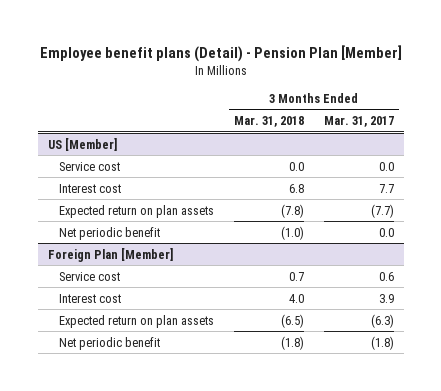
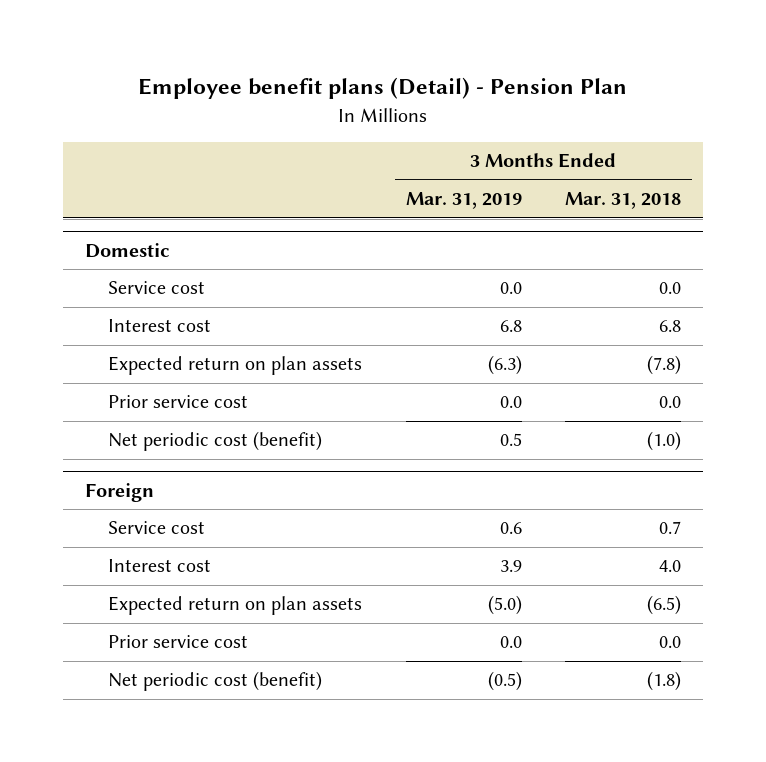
- Employee benefit plans (Detail) - Pension Plan [Member]
+ Employee benefit plans (Detail) - Pension Plan
- | 3 Months Ended Mar. 31, 2018 | 3 Months Ended Mar. 31, 2017
+ | 3 Months Ended Mar. 31, 2019 | 3 Months Ended Mar. 31, 2018
- US [Member]
+ Domestic
- Net periodic benefit | (1.0) | 0.0
- Foreign Plan [Member]
+ Prior service cost | 0.0 | 0.0
+ Net periodic cost (benefit) | 0.5 | (1.0)
+ Foreign
- Net periodic benefit | (1.8) | (1.8)
+ Prior service cost | 0.0 | 0.0
+ Net periodic cost (benefit) | (0.5) | (1.8)

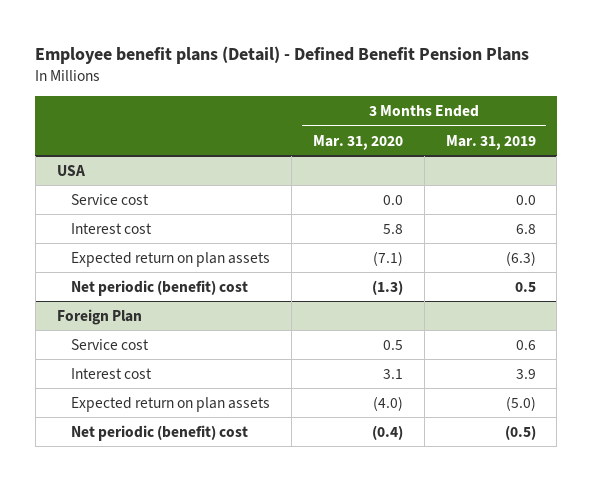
- Employee benefit plans (Detail) - Pension Plan
+ Employee benefit plans (Detail) - Defined Benefit Pension Plans
- | 3 Months Ended Mar. 31, 2019 | 3 Months Ended Mar. 31, 2018
+ | 3 Months Ended Mar. 31, 2020 | 3 Months Ended Mar. 31, 2019
- Domestic
+ USA
- Prior service cost | 0.0 | 0.0
- Net periodic cost (benefit) | 0.5 | (1.0)
- Foreign
+ Net periodic (benefit) cost | (1.3) | 0.5
+ Foreign Plan
- Prior service cost | 0.0 | 0.0
- Net periodic cost (benefit) | (0.5) | (1.8)
+ Net periodic (benefit) cost | (0.4) | (0.5)

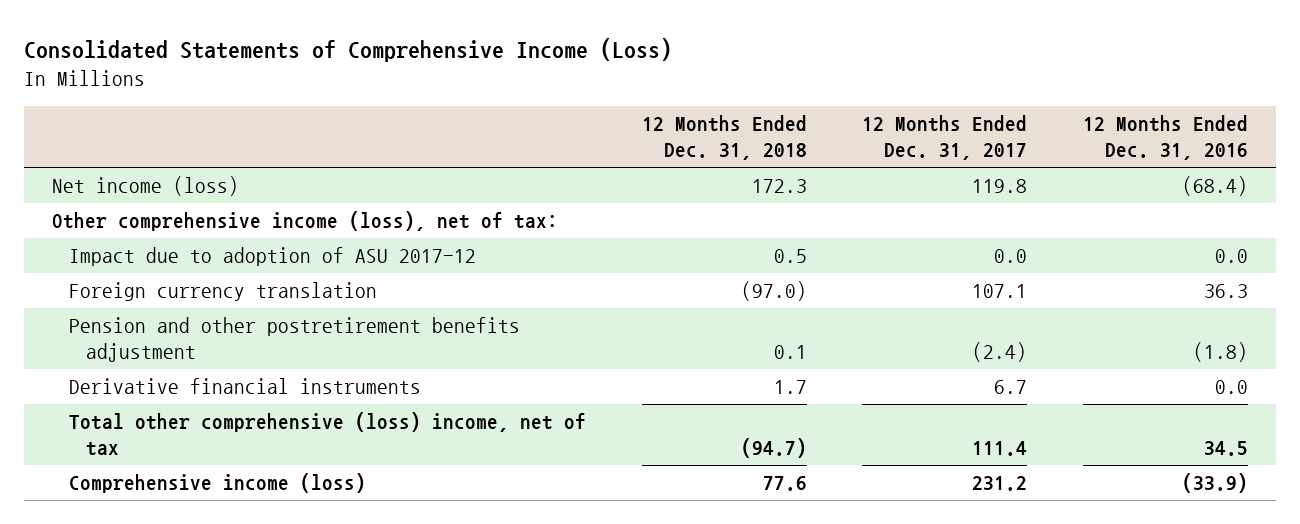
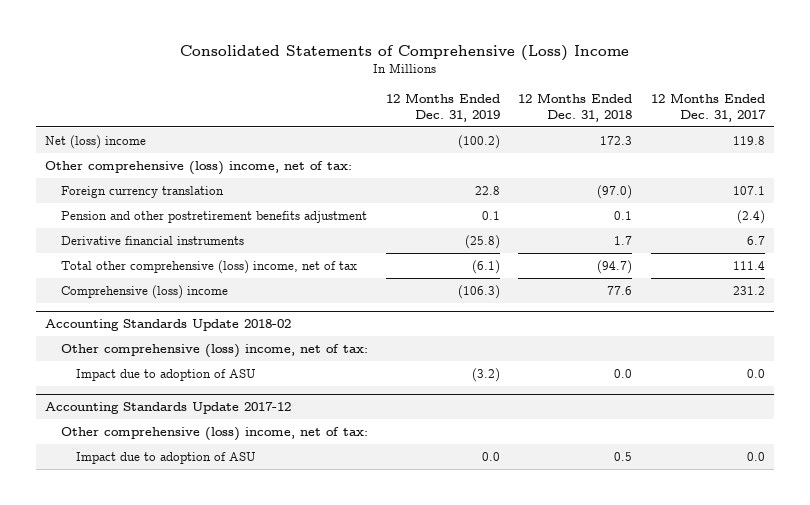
- Consolidated Statements of Comprehensive Income (Loss)
+ Consolidated Statements of Comprehensive (Loss) Income
- | 12 Months Ended Dec. 31, 2018 | 12 Months Ended Dec. 31, 2017 | 12 Months Ended Dec. 31, 2016
+ | 12 Months Ended Dec. 31, 2019 | 12 Months Ended Dec. 31, 2018 | 12 Months Ended Dec. 31, 2017
- Net income (loss) | 172.3 | 119.8 | (68.4)
- Other comprehensive income (loss), net of tax:
- Impact due to adoption of ASU 2017-12 | 0.5 | 0.0 | 0.0
+ Net (loss) income | (100.2) | 172.3 | 119.8
+ Other comprehensive (loss) income, net of tax:
- Comprehensive income (loss) | 77.6 | 231.2 | (33.9)
+ Comprehensive (loss) income | (106.3) | 77.6 | 231.2
+ Accounting Standards Update 2018-02
+ Other comprehensive (loss) income, net of tax:
+ Impact due to adoption of ASU | (3.2) | 0.0 | 0.0
+ Accounting Standards Update 2017-12
+ Other comprehensive (loss) income, net of tax:
+ Impact due to adoption of ASU | 0.0 | 0.5 | 0.0

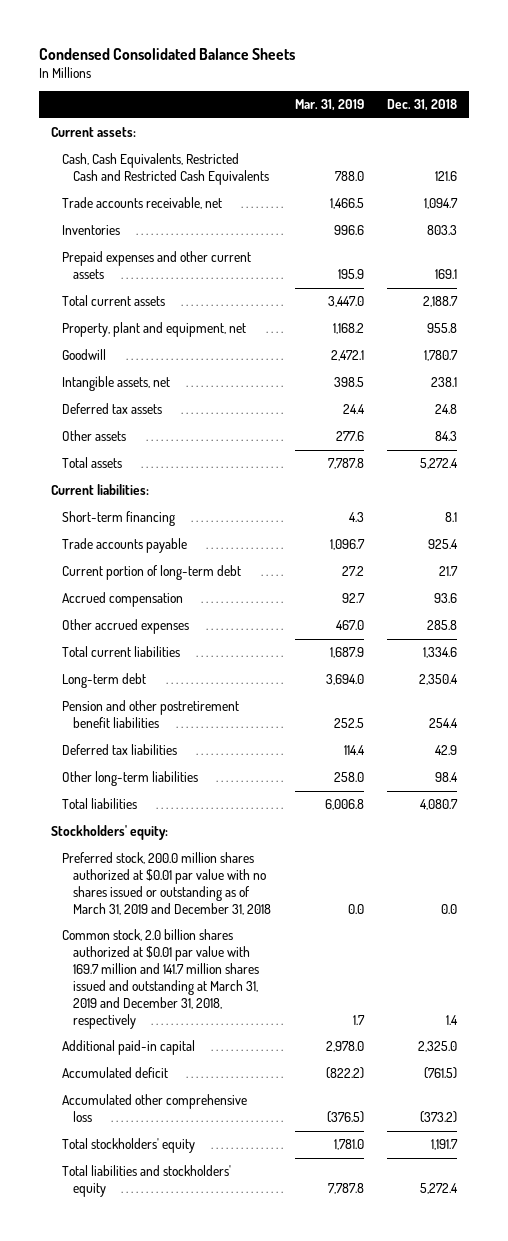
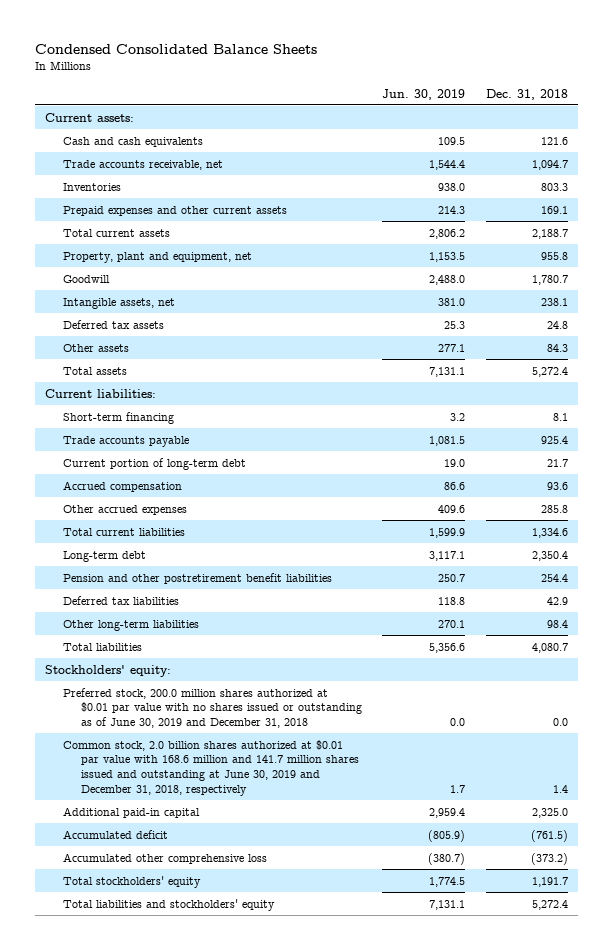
- | Mar. 31, 2019 | Dec. 31, 2018
+ | Jun. 30, 2019 | Dec. 31, 2018
- Cash, Cash Equivalents, Restricted Cash and Restricted Cash Equivalents | 788.0 | 121.6
+ Cash and cash equivalents | 109.5 | 121.6
- Preferred stock, 200.0 million shares authorized at $0.01 par value with no shares issued or outstanding as of March 31, 2019 and December 31, 2018 | 0.0 | 0.0
- Common stock, 2.0 billion shares authorized at $0.01 par value with 169.7 million and 141.7 million shares issued and outstanding at March 31, 2019 and December 31, 2018, respectively | 1.7 | 1.4
+ Preferred stock, 200.0 million shares authorized at $0.01 par value with no shares issued or outstanding as of June 30, 2019 and December 31, 2018 | 0.0 | 0.0
+ Common stock, 2.0 billion shares authorized at $0.01 par value with 168.6 million and 141.7 million shares issued and outstanding at June 30, 2019 and December 31, 2018, respectively | 1.7 | 1.4

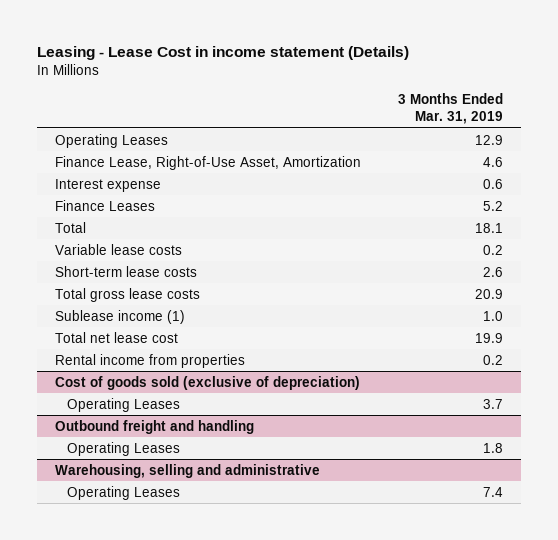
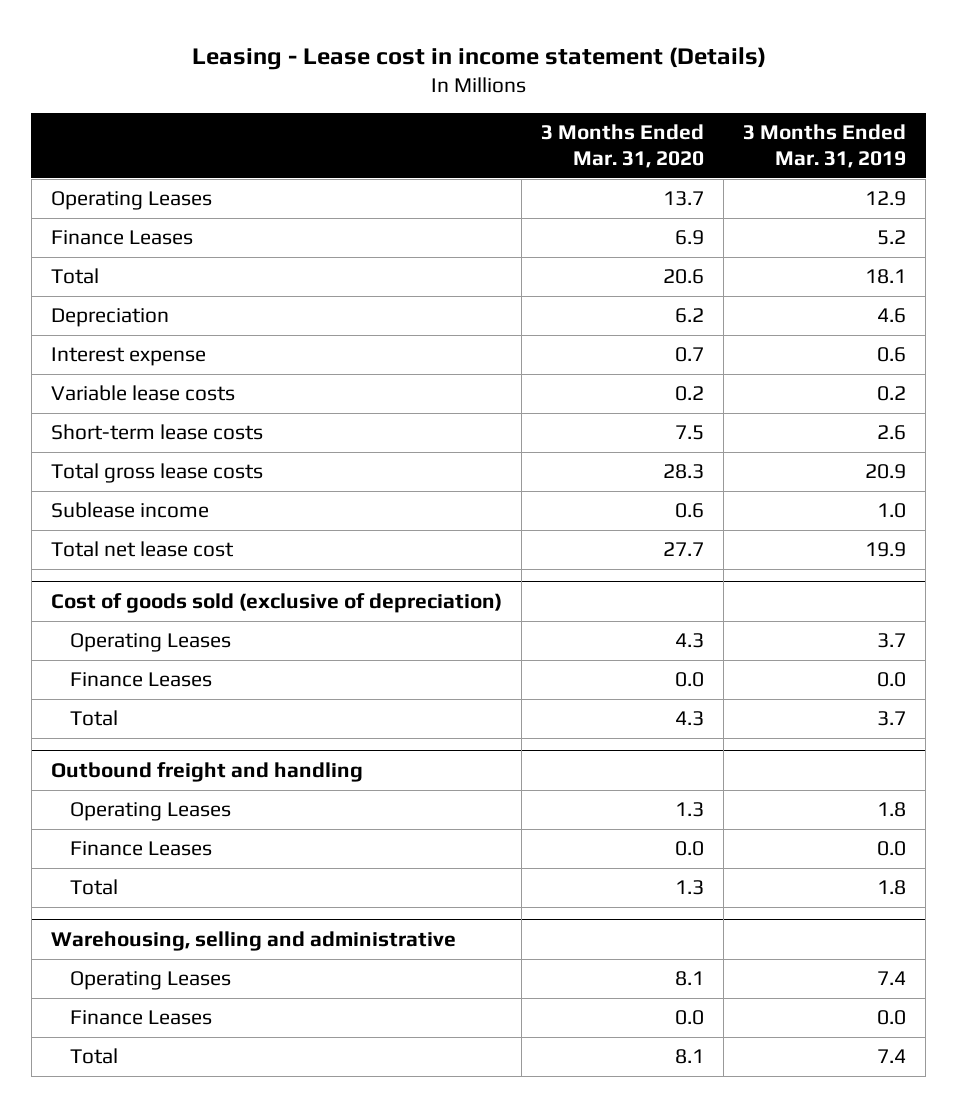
- Leasing - Lease Cost in income statement (Details)
+ Leasing - Lease cost in income statement (Details)
- | 3 Months Ended Mar. 31, 2019
+ | 3 Months Ended Mar. 31, 2020 | 3 Months Ended Mar. 31, 2019
- Finance Lease, Right-of-Use Asset, Amortization | 4.6
+ Depreciation | 6.2 | 4.6
moved down: Interest expense | 0.7 | 0.6
- Sublease income (1) | 1.0
+ Sublease income | 0.6 | 1.0
- Rental income from properties | 0.2
@ Cost of goods sold (exclusive of depreciation)
+ Finance Leases | 0.0 | 0.0
+ Total | 4.3 | 3.7
@ Outbound freight and handling
+ Finance Leases | 0.0 | 0.0
+ Total | 1.3 | 1.8
@ Warehousing, selling and administrative
+ Finance Leases | 0.0 | 0.0
+ Total | 8.1 | 7.4

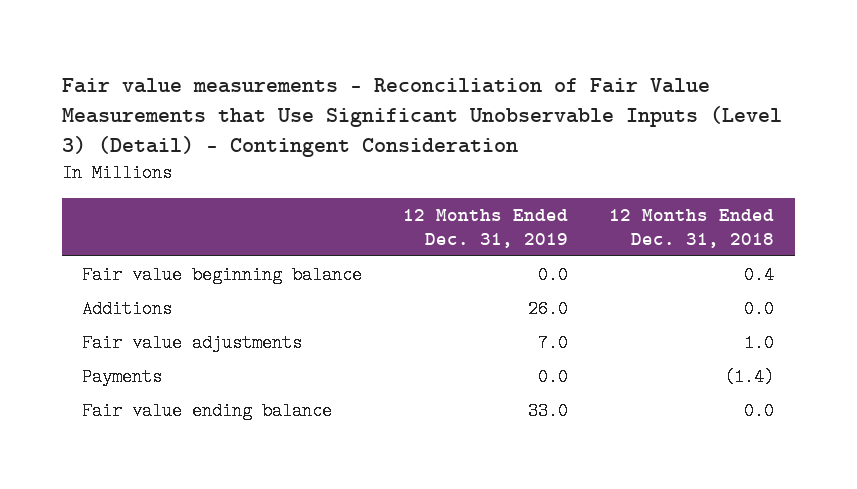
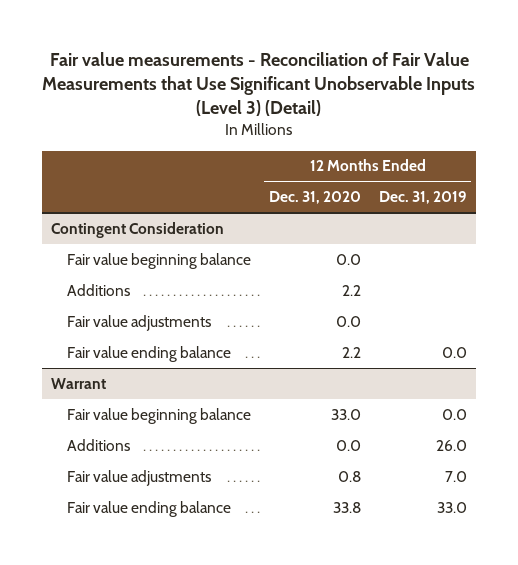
- Fair value measurements - Reconciliation of Fair Value Measurements that Use Significant Unobservable Inputs (Level 3) (Detail) - Contingent Consideration
+ Fair value measurements - Reconciliation of Fair Value Measurements that Use Significant Unobservable Inputs (Level 3) (Detail)
- | 12 Months Ended Dec. 31, 2019 | 12 Months Ended Dec. 31, 2018
+ | 12 Months Ended Dec. 31, 2020 | 12 Months Ended Dec. 31, 2019
+ Contingent Consideration
+ Fair value beginning balance | 0.0 |
+ Additions | 2.2 |
+ Fair value adjustments | 0.0 |
+ Fair value ending balance | 2.2 | 0.0
+ Warrant
- Payments | 0.0 | (1.4)

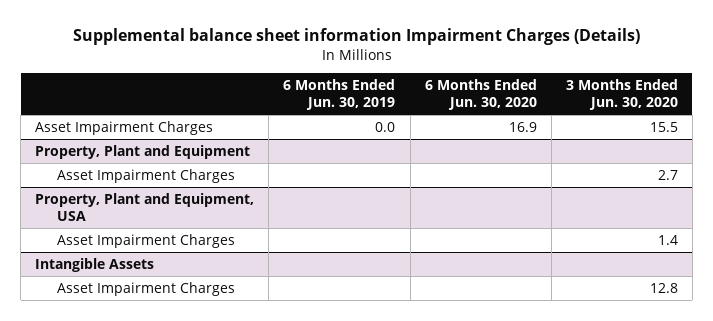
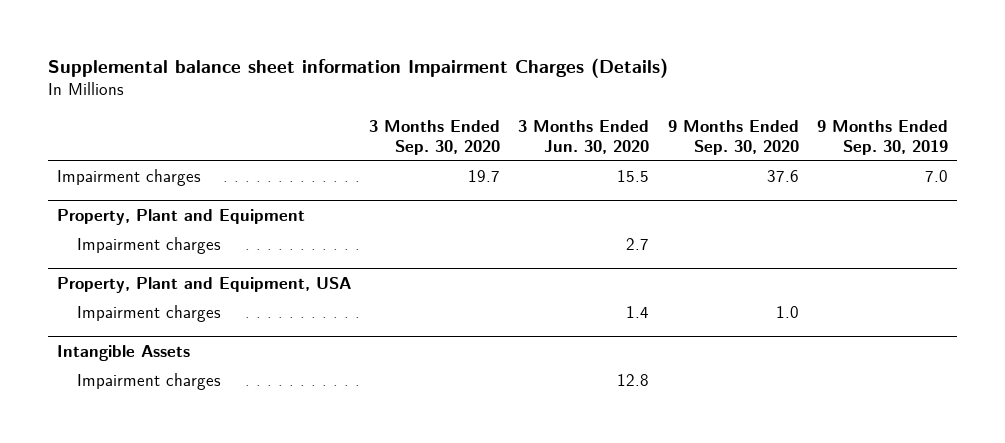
- | 6 Months Ended Jun. 30, 2019 | 6 Months Ended Jun. 30, 2020 | 3 Months Ended Jun. 30, 2020
+ | 3 Months Ended Sep. 30, 2020 | 3 Months Ended Jun. 30, 2020 | 9 Months Ended Sep. 30, 2020 | 9 Months Ended Sep. 30, 2019
- Asset Impairment Charges | 0.0 | 16.9 | 15.5
+ Impairment charges | 19.7 | 15.5 | 37.6 | 7.0
@ Property, Plant and Equipment
- Asset Impairment Charges | | | 2.7
+ Impairment charges | | 2.7 | |
@ Property, Plant and Equipment, USA
- Asset Impairment Charges | | | 1.4
+ Impairment charges | | 1.4 | 1.0 |
@ Intangible Assets
- Asset Impairment Charges | | | 12.8
+ Impairment charges | | 12.8 | |

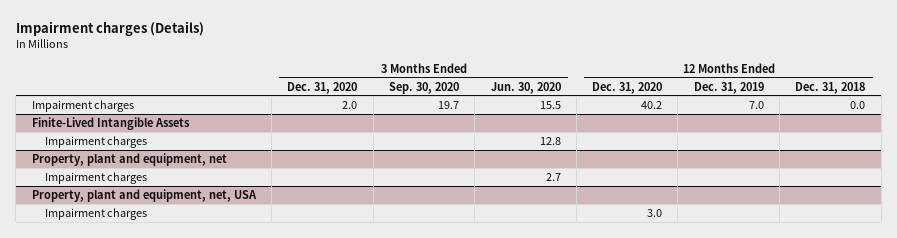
- Supplemental balance sheet information Impairment Charges (Details)
+ Impairment charges (Details)
- | 3 Months Ended Sep. 30, 2020 | 3 Months Ended Jun. 30, 2020 | 9 Months Ended Sep. 30, 2020 | 9 Months Ended Sep. 30, 2019
+ | 3 Months Ended Dec. 31, 2020 | 3 Months Ended Sep. 30, 2020 | 3 Months Ended Jun. 30, 2020 | 12 Months Ended Dec. 31, 2020 | 12 Months Ended Dec. 31, 2019 | 12 Months Ended Dec. 31, 2018
- Property, Plant and Equipment
- Impairment charges | | 2.7 | |
- Property, Plant and Equipment, USA
- Impairment charges | | 1.4 | 1.0 |
- Intangible Assets
+ Finite-Lived Intangible Assets
+ Property, plant and equipment, net
+ Impairment charges | | | 2.7 | | |
+ Property, plant and equipment, net, USA
+ Impairment charges | | | | 3.0 | |

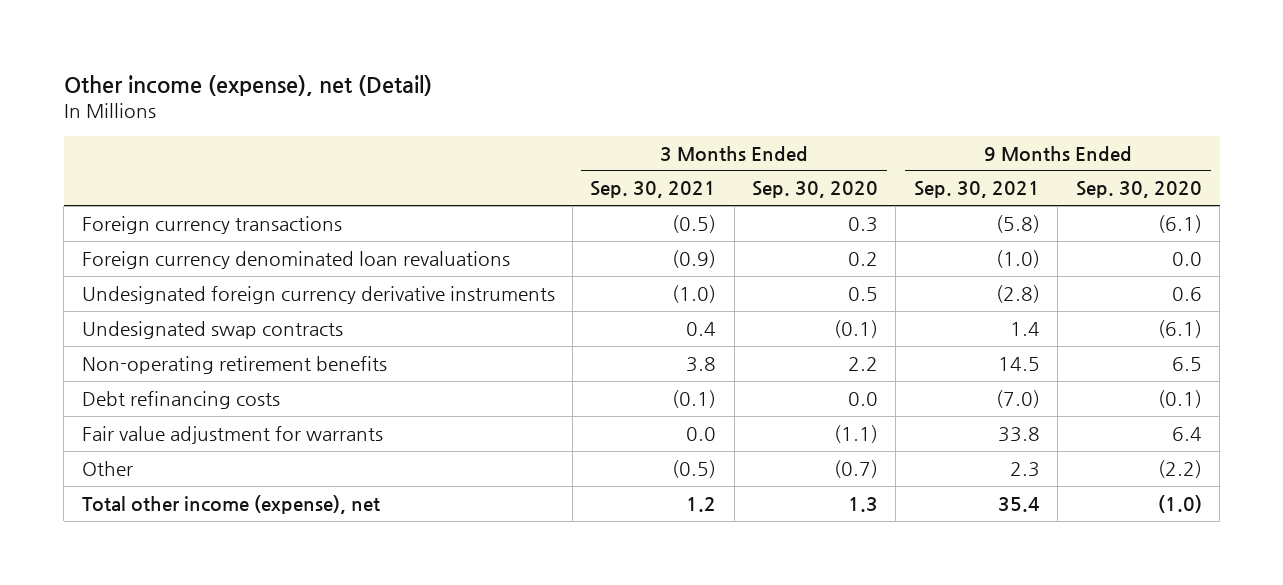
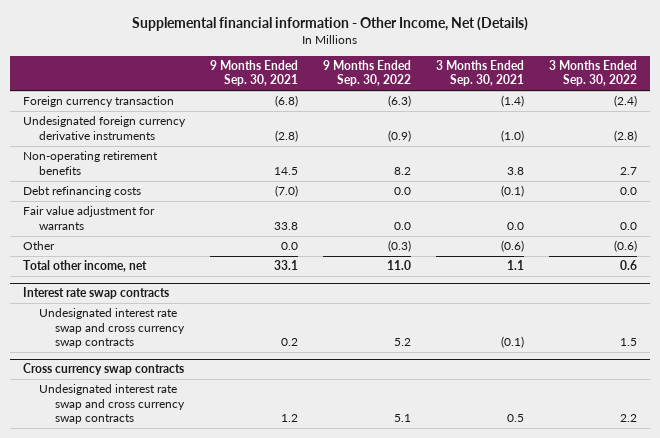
- Other income (expense), net (Detail)
+ Supplemental financial information - Other Income, Net (Details)
- | 3 Months Ended Sep. 30, 2021 | 3 Months Ended Sep. 30, 2020 | 9 Months Ended Sep. 30, 2021 | 9 Months Ended Sep. 30, 2020
+ | 9 Months Ended Sep. 30, 2021 | 9 Months Ended Sep. 30, 2022 | 3 Months Ended Sep. 30, 2021 | 3 Months Ended Sep. 30, 2022
- Foreign currency transactions | (0.5) | 0.3 | (5.8) | (6.1)
- Foreign currency denominated loan revaluations | (0.9) | 0.2 | (1.0) | 0.0
+ Foreign currency transaction | (6.8) | (6.3) | (1.4) | (2.4)
- Undesignated swap contracts | 0.4 | (0.1) | 1.4 | (6.1)
- Other | (0.5) | (0.7) | 2.3 | (2.2)
- Total other income (expense), net | 1.2 | 1.3 | 35.4 | (1.0)
+ Other | 0.0 | (0.3) | (0.6) | (0.6)
+ Total other income, net | 33.1 | 11.0 | 1.1 | 0.6
+ Interest rate swap contracts
+ Undesignated interest rate swap and cross currency swap contracts | 0.2 | 5.2 | (0.1) | 1.5
+ Cross currency swap contracts
+ Undesignated interest rate swap and cross currency swap contracts | 1.2 | 5.1 | 0.5 | 2.2

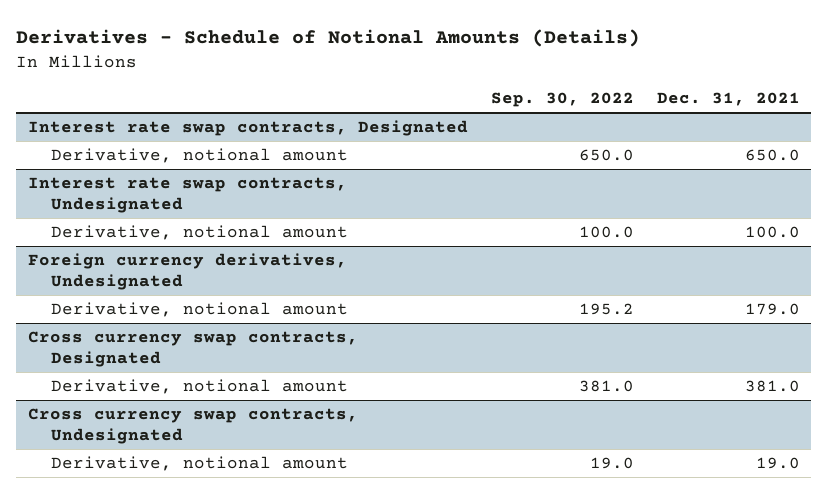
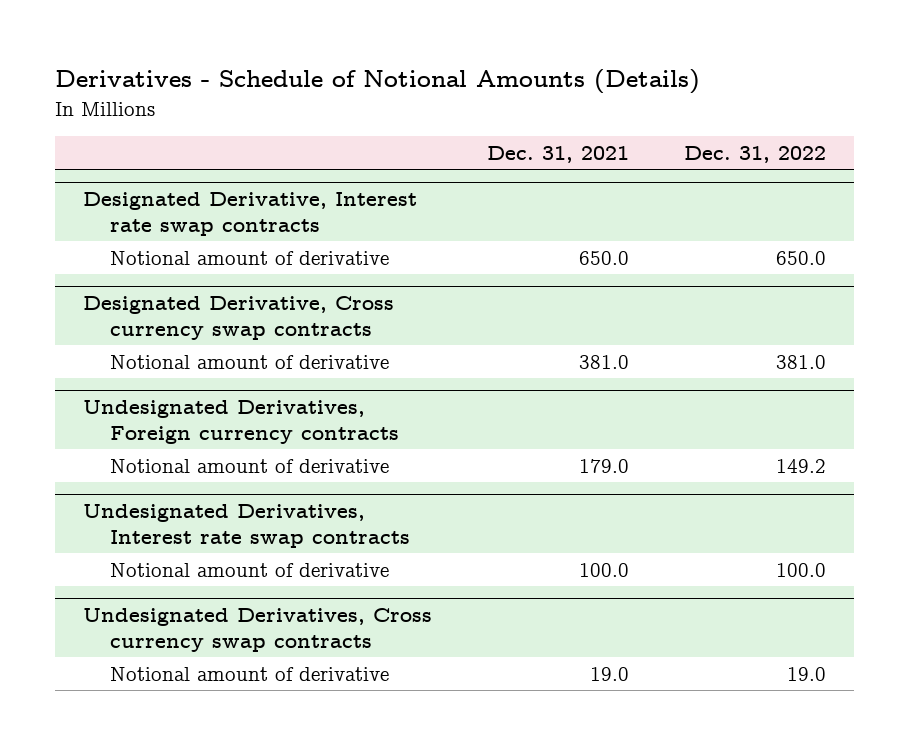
- | Sep. 30, 2022 | Dec. 31, 2021
+ | Dec. 31, 2021 | Dec. 31, 2022
- Interest rate swap contracts, Designated
- Derivative, notional amount | 650.0 | 650.0
- Interest rate swap contracts, Undesignated
- Derivative, notional amount | 100.0 | 100.0
- Foreign currency derivatives, Undesignated
- Derivative, notional amount | 195.2 | 179.0
- Cross currency swap contracts, Designated
- Derivative, notional amount | 381.0 | 381.0
- Cross currency swap contracts, Undesignated
- Derivative, notional amount | 19.0 | 19.0
+ Designated Derivative, Interest rate swap contracts
+ Notional amount of derivative | 650.0 | 650.0
+ Designated Derivative, Cross currency swap contracts
+ Notional amount of derivative | 381.0 | 381.0
+ Undesignated Derivatives, Foreign currency contracts
+ Notional amount of derivative | 179.0 | 149.2
+ Undesignated Derivatives, Interest rate swap contracts
+ Notional amount of derivative | 100.0 | 100.0
+ Undesignated Derivatives, Cross currency swap contracts
+ Notional amount of derivative | 19.0 | 19.0

